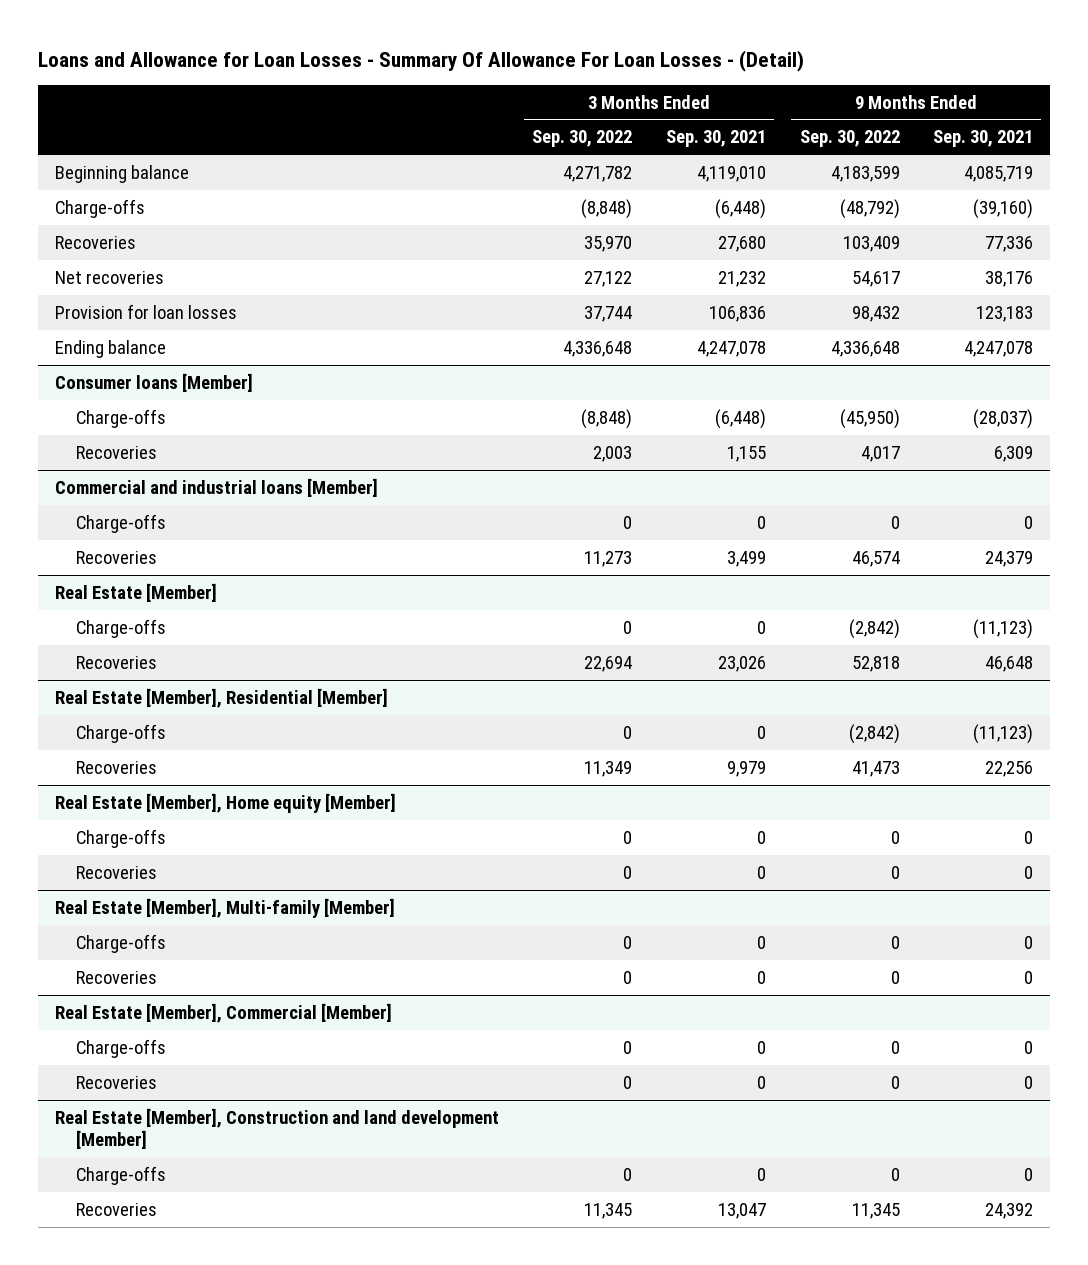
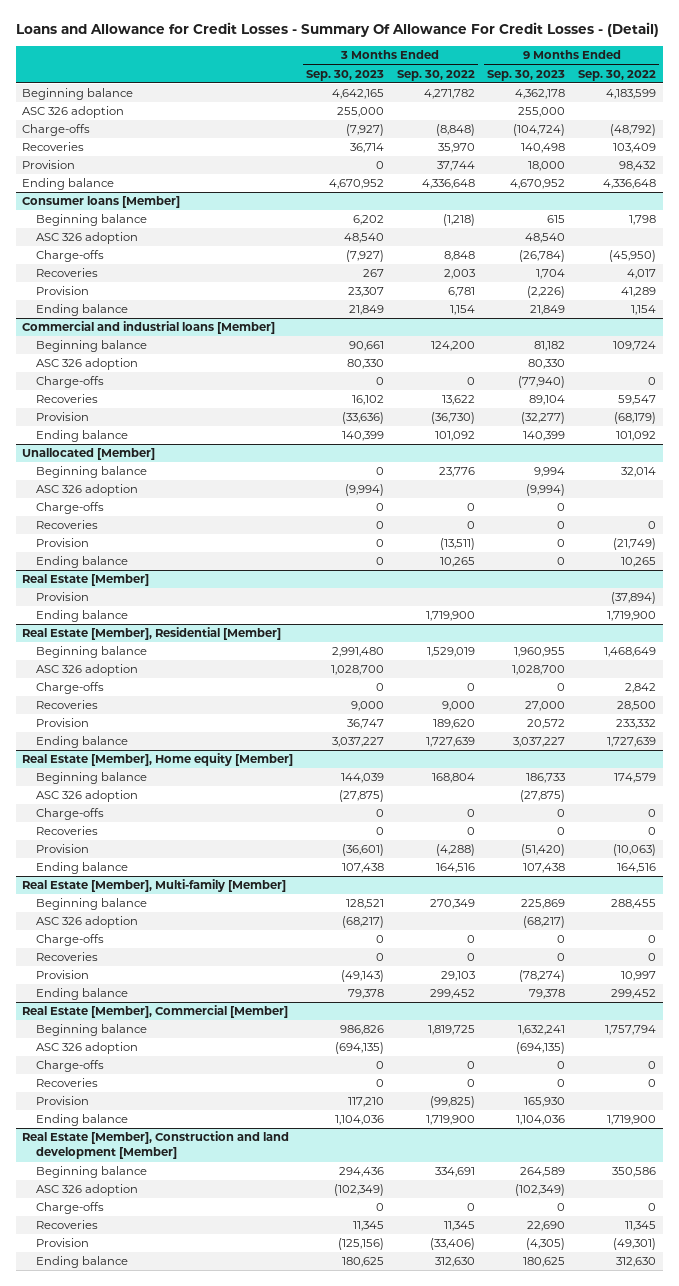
- Loans and Allowance for Loan Losses - Summary Of Allowance For Loan Losses - (Detail)
+ Loans and Allowance for Credit Losses - Summary Of Allowance For Credit Losses - (Detail)
- | 3 Months Ended Sep. 30, 2022 | 3 Months Ended Sep. 30, 2021 | 9 Months Ended Sep. 30, 2022 | 9 Months Ended Sep. 30, 2021
+ | 3 Months Ended Sep. 30, 2023 | 3 Months Ended Sep. 30, 2022 | 9 Months Ended Sep. 30, 2023 | 9 Months Ended Sep. 30, 2022
+ ASC 326 adoption | 255,000 | | 255,000 |
- Net recoveries | 27,122 | 21,232 | 54,617 | 38,176
- Provision for loan losses | 37,744 | 106,836 | 98,432 | 123,183
+ Provision | 0 | 37,744 | 18,000 | 98,432
@ Consumer loans [Member]
- Charge-offs | (8,848) | (6,448) | (45,950) | (28,037)
+ Beginning balance | 6,202 | (1,218) | 615 | 1,798
+ ASC 326 adoption | 48,540 | | 48,540 |
+ Charge-offs | (7,927) | 8,848 | (26,784) | (45,950)
+ Provision | 23,307 | 6,781 | (2,226) | 41,289
+ Ending balance | 21,849 | 1,154 | 21,849 | 1,154
@ Commercial and industrial loans [Member]
+ Beginning balance | 90,661 | 124,200 | 81,182 | 109,724
+ ASC 326 adoption | 80,330 | | 80,330 |
- Recoveries | 11,273 | 3,499 | 46,574 | 24,379
+ Recoveries | 16,102 | 13,622 | 89,104 | 59,547
+ Provision | (33,636) | (36,730) | (32,277) | (68,179)
+ Ending balance | 140,399 | 101,092 | 140,399 | 101,092
+ Unallocated [Member]
+ Beginning balance | 0 | 23,776 | 9,994 | 32,014
+ ASC 326 adoption | (9,994) | | (9,994) |
+ Charge-offs | 0 | 0 | 0 |
+ Recoveries | 0 | 0 | 0 | 0
+ Provision | 0 | (13,511) | 0 | (21,749)
+ Ending balance | 0 | 10,265 | 0 | 10,265
@ Real Estate [Member]
- Charge-offs | 0 | 0 | (2,842) | (11,123)
- Recoveries | 22,694 | 23,026 | 52,818 | 46,648
+ Provision | | | | (37,894)
+ Ending balance | | 1,719,900 | | 1,719,900
@ Real Estate [Member], Residential [Member]
- Charge-offs | 0 | 0 | (2,842) | (11,123)
- Recoveries | 11,349 | 9,979 | 41,473 | 22,256
+ Beginning balance | 2,991,480 | 1,529,019 | 1,960,955 | 1,468,649
+ ASC 326 adoption | 1,028,700 | | 1,028,700 |
+ Charge-offs | 0 | 0 | 0 | 2,842
+ Recoveries | 9,000 | 9,000 | 27,000 | 28,500
+ Provision | 36,747 | 189,620 | 20,572 | 233,332
+ Ending balance | 3,037,227 | 1,727,639 | 3,037,227 | 1,727,639
@ Real Estate [Member], Home equity [Member]
+ Beginning balance | 144,039 | 168,804 | 186,733 | 174,579
+ ASC 326 adoption | (27,875) | | (27,875) |
+ Provision | (36,601) | (4,288) | (51,420) | (10,063)
+ Ending balance | 107,438 | 164,516 | 107,438 | 164,516
@ Real Estate [Member], Multi-family [Member]
+ Beginning balance | 128,521 | 270,349 | 225,869 | 288,455
+ ASC 326 adoption | (68,217) | | (68,217) |
+ Provision | (49,143) | 29,103 | (78,274) | 10,997
+ Ending balance | 79,378 | 299,452 | 79,378 | 299,452
@ Real Estate [Member], Commercial [Member]
+ Beginning balance | 986,826 | 1,819,725 | 1,632,241 | 1,757,794
+ ASC 326 adoption | (694,135) | | (694,135) |
+ Provision | 117,210 | (99,825) | 165,930 |
+ Ending balance | 1,104,036 | 1,719,900 | 1,104,036 | 1,719,900
@ Real Estate [Member], Construction and land development [Member]
+ Beginning balance | 294,436 | 334,691 | 264,589 | 350,586
+ ASC 326 adoption | (102,349) | | (102,349) |
+ Provision | (125,156) | (33,406) | (4,305) | (49,301)
+ Ending balance | 180,625 | 312,630 | 180,625 | 312,630

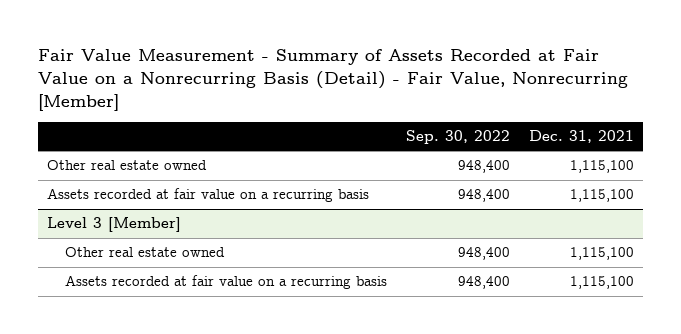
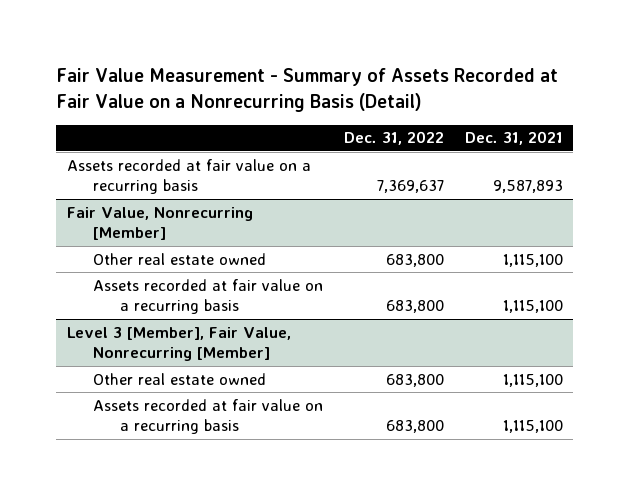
- Fair Value Measurement - Summary of Assets Recorded at Fair Value on a Nonrecurring Basis (Detail) - Fair Value, Nonrecurring [Member]
+ Fair Value Measurement - Summary of Assets Recorded at Fair Value on a Nonrecurring Basis (Detail)
- | Sep. 30, 2022 | Dec. 31, 2021
+ | Dec. 31, 2022 | Dec. 31, 2021
+ Assets recorded at fair value on a recurring basis | 7,369,637 | 9,587,893
+ Fair Value, Nonrecurring [Member]
- Level 3 [Member]
+ Level 3 [Member], Fair Value, Nonrecurring [Member]

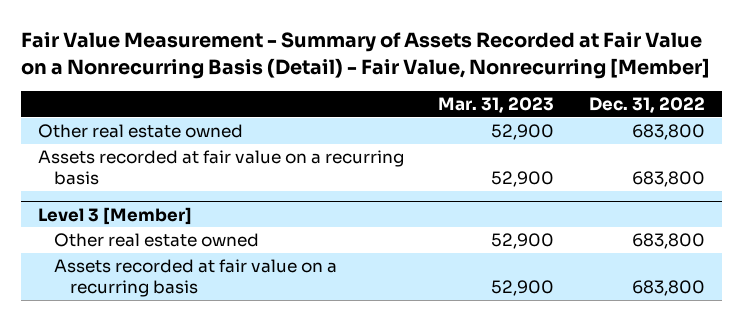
- Fair Value Measurement - Summary of Assets Recorded at Fair Value on a Nonrecurring Basis (Detail)
+ Fair Value Measurement - Summary of Assets Recorded at Fair Value on a Nonrecurring Basis (Detail) - Fair Value, Nonrecurring [Member]
- | Dec. 31, 2022 | Dec. 31, 2021
+ | Mar. 31, 2023 | Dec. 31, 2022
- Assets recorded at fair value on a recurring basis | 7,369,637 | 9,587,893
- Fair Value, Nonrecurring [Member]
- Level 3 [Member], Fair Value, Nonrecurring [Member]
+ Level 3 [Member]

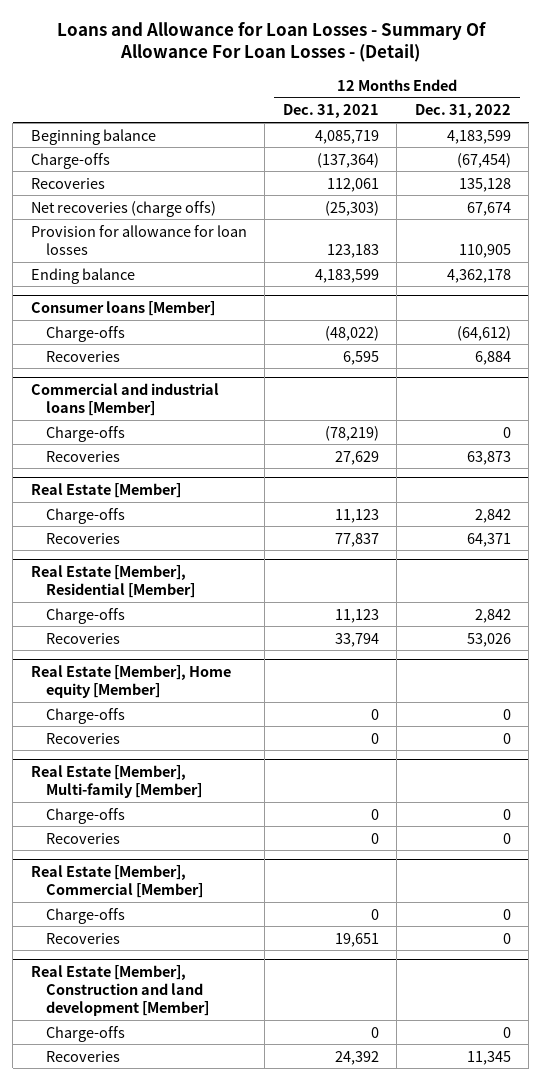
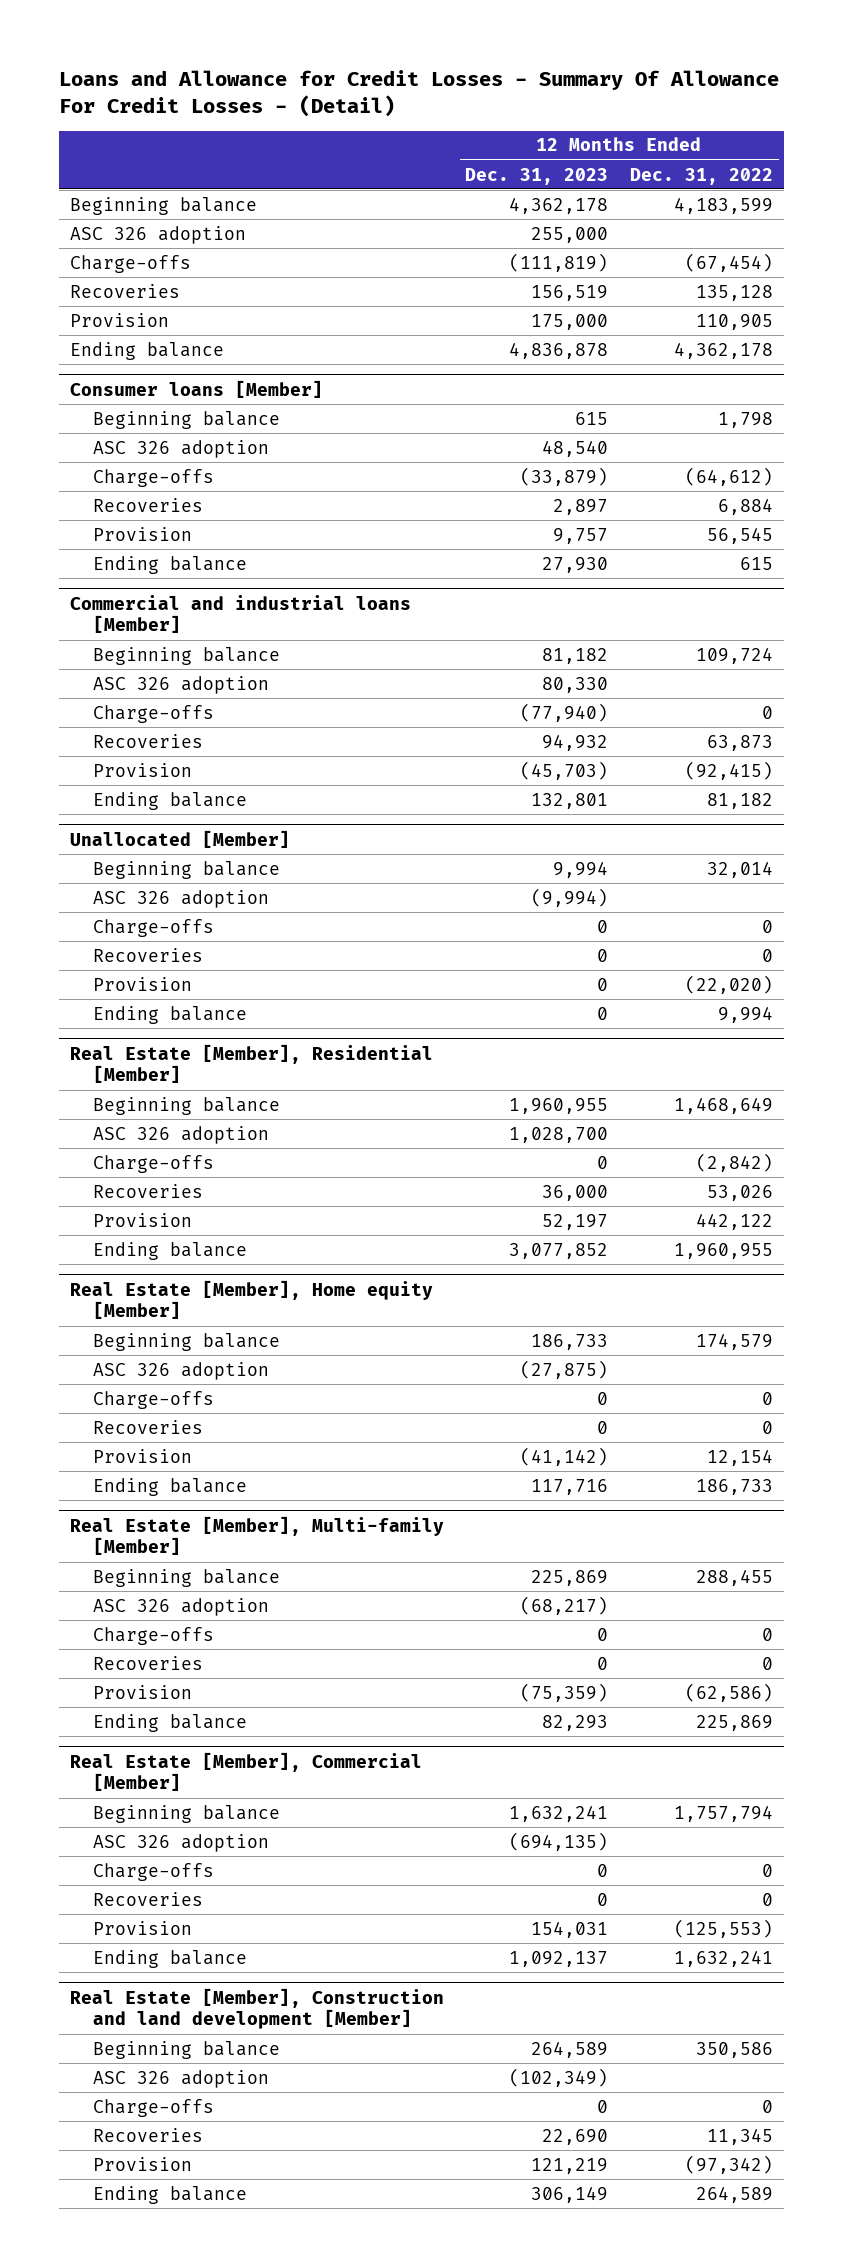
- Loans and Allowance for Loan Losses - Summary Of Allowance For Loan Losses - (Detail)
+ Loans and Allowance for Credit Losses - Summary Of Allowance For Credit Losses - (Detail)
- | 12 Months Ended Dec. 31, 2021 | 12 Months Ended Dec. 31, 2022
+ | 12 Months Ended Dec. 31, 2023 | 12 Months Ended Dec. 31, 2022
+ ASC 326 adoption | 255,000 |
- Net recoveries (charge offs) | (25,303) | 67,674
- Provision for allowance for loan losses | 123,183 | 110,905
+ Provision | 175,000 | 110,905
@ Consumer loans [Member]
+ Beginning balance | 615 | 1,798
+ ASC 326 adoption | 48,540 |
+ Provision | 9,757 | 56,545
+ Ending balance | 27,930 | 615
@ Commercial and industrial loans [Member]
+ Beginning balance | 81,182 | 109,724
+ ASC 326 adoption | 80,330 |
- Real Estate [Member]
- Charge-offs | 11,123 | 2,842
- Recoveries | 77,837 | 64,371
@ Commercial and industrial loans [Member]
+ Provision | (45,703) | (92,415)
+ Ending balance | 132,801 | 81,182
+ Unallocated [Member]
+ Beginning balance | 9,994 | 32,014
+ ASC 326 adoption | (9,994) |
+ Charge-offs | 0 | 0
+ Recoveries | 0 | 0
+ Provision | 0 | (22,020)
+ Ending balance | 0 | 9,994
@ Real Estate [Member], Residential [Member]
- Charge-offs | 11,123 | 2,842
+ Beginning balance | 1,960,955 | 1,468,649
+ ASC 326 adoption | 1,028,700 |
+ Charge-offs | 0 | (2,842)
+ Provision | 52,197 | 442,122
+ Ending balance | 3,077,852 | 1,960,955
@ Real Estate [Member], Home equity [Member]
+ Beginning balance | 186,733 | 174,579
+ ASC 326 adoption | (27,875) |
+ Provision | (41,142) | 12,154
+ Ending balance | 117,716 | 186,733
@ Real Estate [Member], Multi-family [Member]
+ Beginning balance | 225,869 | 288,455
+ ASC 326 adoption | (68,217) |
+ Provision | (75,359) | (62,586)
+ Ending balance | 82,293 | 225,869
@ Real Estate [Member], Commercial [Member]
+ Beginning balance | 1,632,241 | 1,757,794
+ ASC 326 adoption | (694,135) |
+ Provision | 154,031 | (125,553)
+ Ending balance | 1,092,137 | 1,632,241
@ Real Estate [Member], Construction and land development [Member]
+ Beginning balance | 264,589 | 350,586
+ ASC 326 adoption | (102,349) |
+ Provision | 121,219 | (97,342)
+ Ending balance | 306,149 | 264,589

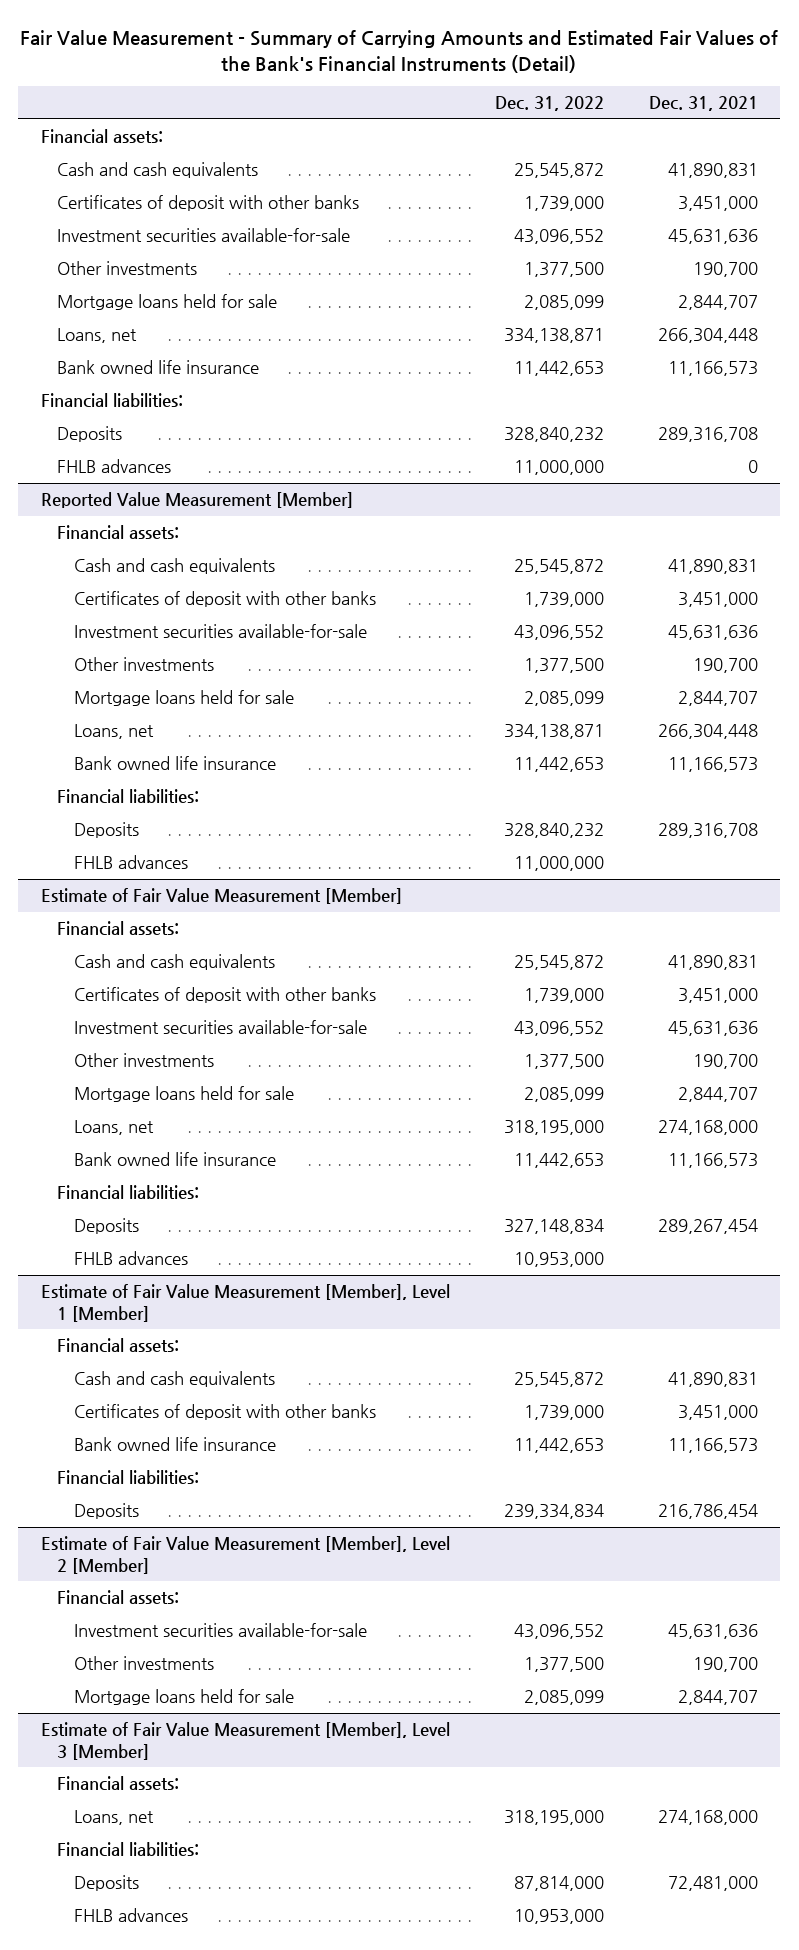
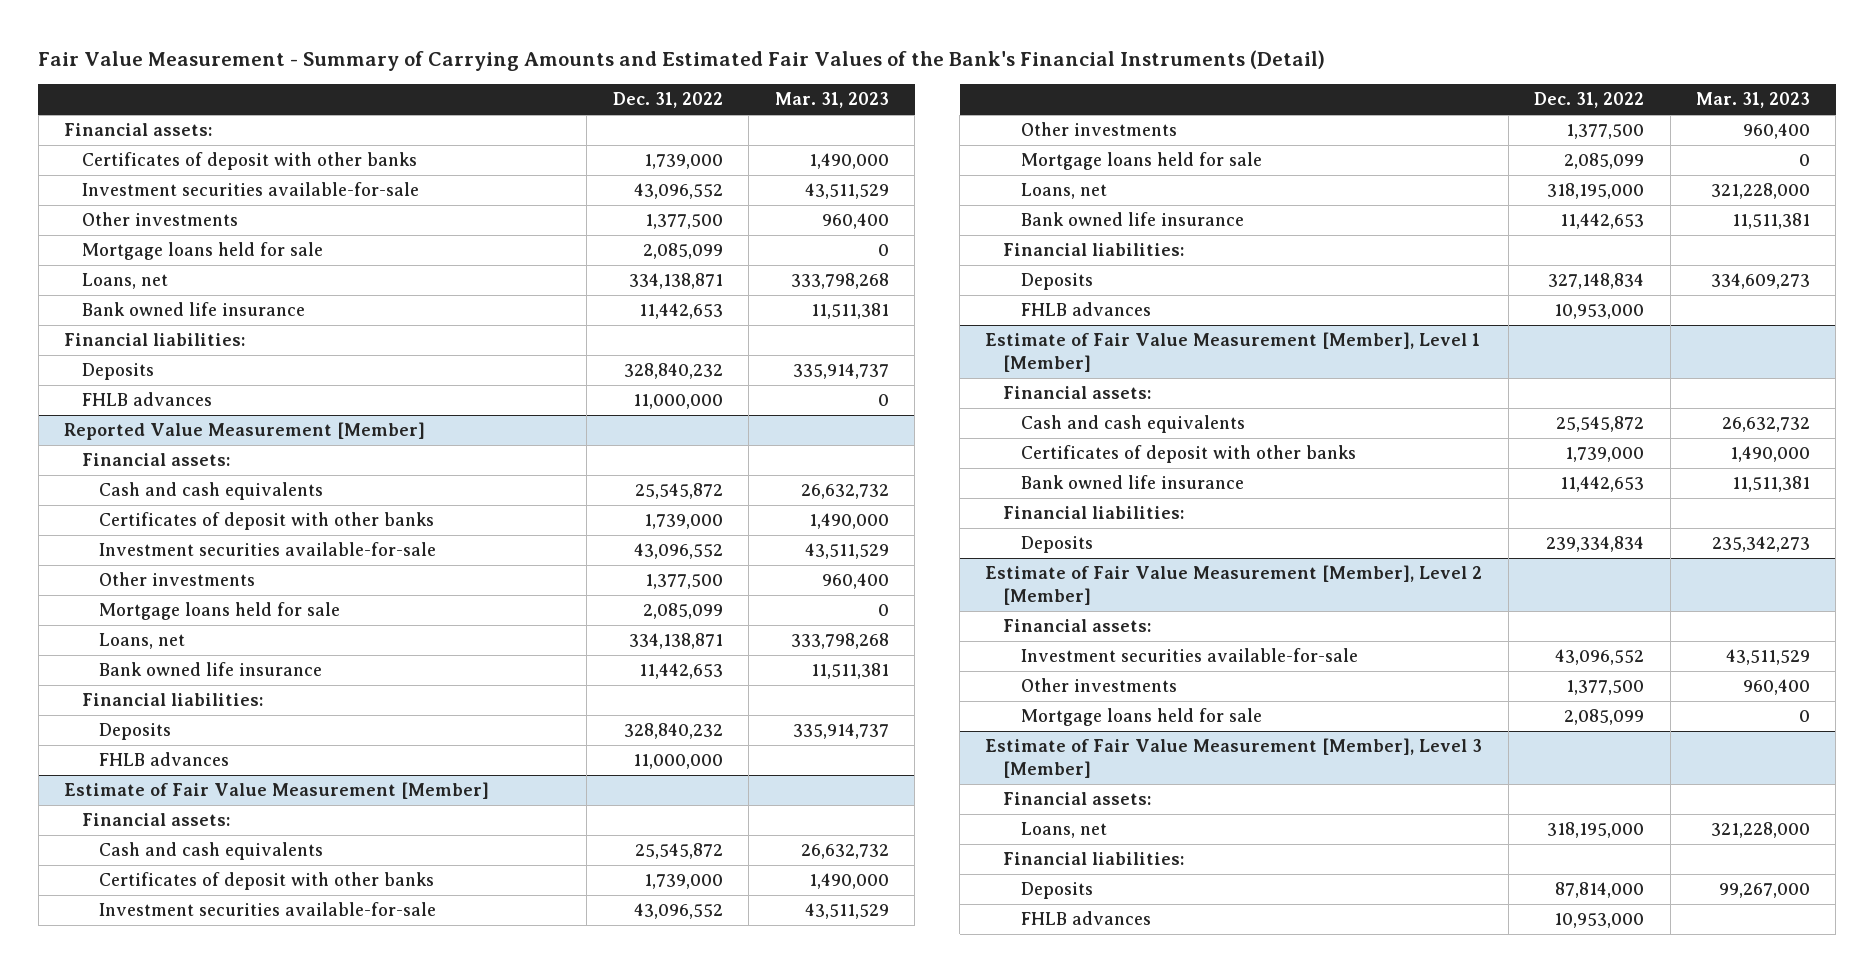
- | Dec. 31, 2022 | Dec. 31, 2021
+ | Dec. 31, 2022 | Mar. 31, 2023
- Cash and cash equivalents | 25,545,872 | 41,890,831

